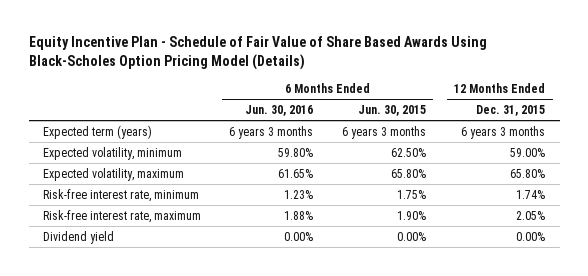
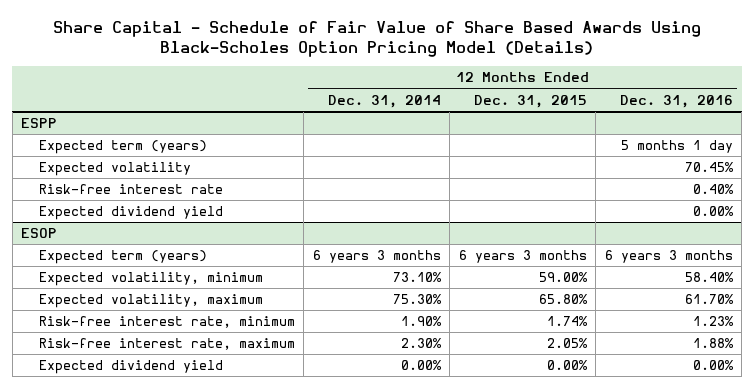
- Equity Incentive Plan - Schedule of Fair Value of Share Based Awards Using Black-Scholes Option Pricing Model (Details)
+ Share Capital - Schedule of Fair Value of Share Based Awards Using Black-Scholes Option Pricing Model (Details)
- | 6 Months Ended Jun. 30, 2016 | 6 Months Ended Jun. 30, 2015 | 12 Months Ended Dec. 31, 2015
+ | 12 Months Ended Dec. 31, 2014 | 12 Months Ended Dec. 31, 2015 | 12 Months Ended Dec. 31, 2016
+ ESPP
+ Expected term (years) | | | 5 months 1 day
+ Expected volatility | | | 70.45%
+ Risk-free interest rate | | | 0.40%
+ Expected dividend yield | | | 0.00%
+ ESOP
- Dividend yield | 0.00% | 0.00% | 0.00%
+ Expected dividend yield | 0.00% | 0.00% | 0.00%

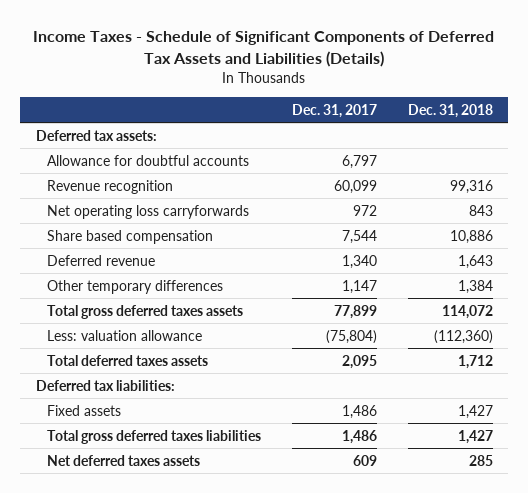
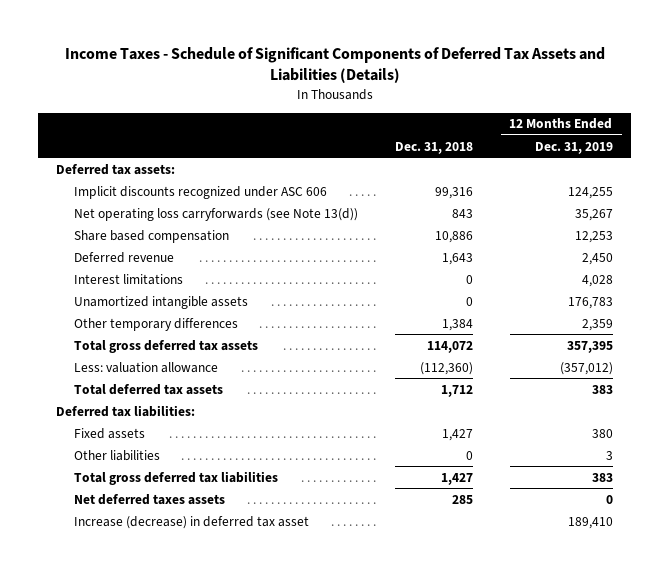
- | Dec. 31, 2017 | Dec. 31, 2018
+ | Dec. 31, 2018 | 12 Months Ended Dec. 31, 2019
- Allowance for doubtful accounts | 6,797 |
- Revenue recognition | 60,099 | 99,316
- Net operating loss carryforwards | 972 | 843
+ Implicit discounts recognized under ASC 606 | 99,316 | 124,255
+ Net operating loss carryforwards (see Note 13(d)) | 843 | 35,267
+ Interest limitations | 0 | 4,028
+ Unamortized intangible assets | 0 | 176,783
- Total gross deferred taxes assets | 77,899 | 114,072
+ Total gross deferred tax assets | 114,072 | 357,395
- Total deferred taxes assets | 2,095 | 1,712
+ Total deferred tax assets | 1,712 | 383
- Total gross deferred taxes liabilities | 1,486 | 1,427
+ Other liabilities | 0 | 3
+ Total gross deferred tax liabilities | 1,427 | 383
+ Increase (decrease) in deferred tax asset | | 189,410

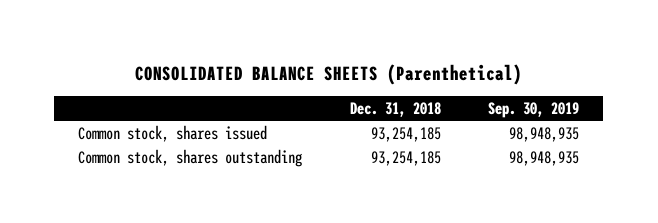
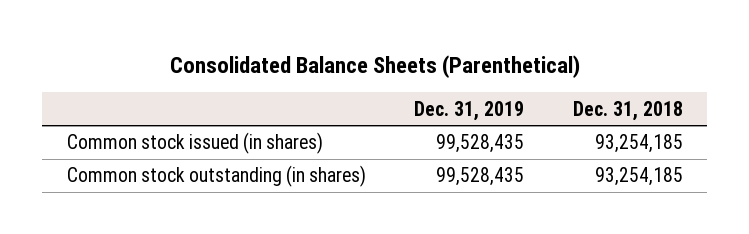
- CONSOLIDATED BALANCE SHEETS (Parenthetical)
+ Consolidated Balance Sheets (Parenthetical)
- | Dec. 31, 2018 | Sep. 30, 2019
+ | Dec. 31, 2019 | Dec. 31, 2018
- Common stock, shares issued | 93,254,185 | 98,948,935
- Common stock, shares outstanding | 93,254,185 | 98,948,935
+ Common stock issued (in shares) | 99,528,435 | 93,254,185
+ Common stock outstanding (in shares) | 99,528,435 | 93,254,185

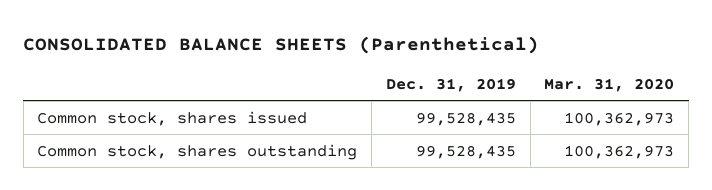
- Consolidated Balance Sheets (Parenthetical)
+ CONSOLIDATED BALANCE SHEETS (Parenthetical)
- | Dec. 31, 2019 | Dec. 31, 2018
+ | Dec. 31, 2019 | Mar. 31, 2020
- Common stock issued (in shares) | 99,528,435 | 93,254,185
- Common stock outstanding (in shares) | 99,528,435 | 93,254,185
+ Common stock, shares issued | 99,528,435 | 100,362,973
+ Common stock, shares outstanding | 99,528,435 | 100,362,973

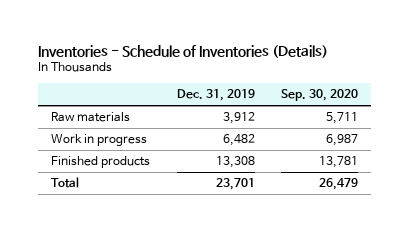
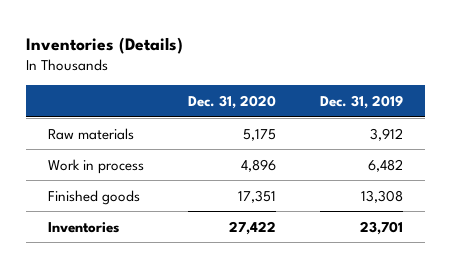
- Inventories - Schedule of Inventories (Details)
+ Inventories (Details)
- | Dec. 31, 2019 | Sep. 30, 2020
+ | Dec. 31, 2020 | Dec. 31, 2019
- Work in progress | 6,482 | 6,987
- Finished products | 13,308 | 13,781
- Total | 23,701 | 26,479
+ Work in process | 4,896 | 6,482
+ Finished goods | 17,351 | 13,308
+ Inventories | 27,422 | 23,701

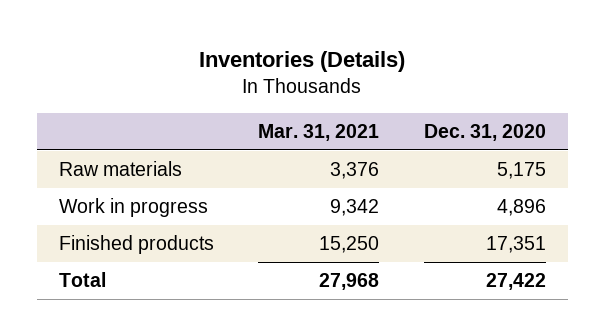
- | Dec. 31, 2020 | Dec. 31, 2019
+ | Mar. 31, 2021 | Dec. 31, 2020
- Work in process | 4,896 | 6,482
- Finished goods | 17,351 | 13,308
- Inventories | 27,422 | 23,701
+ Work in progress | 9,342 | 4,896
+ Finished products | 15,250 | 17,351
+ Total | 27,968 | 27,422

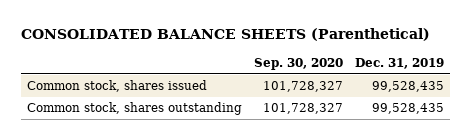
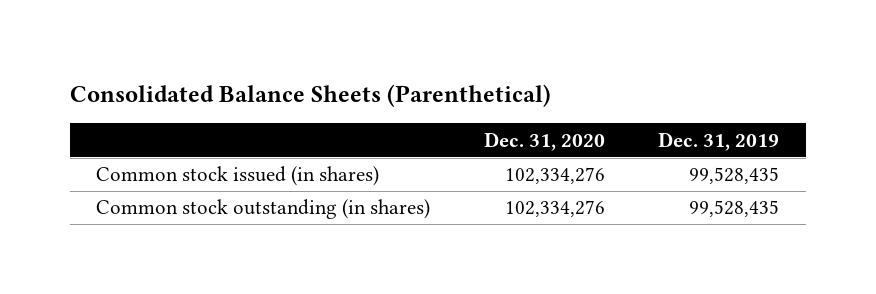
- CONSOLIDATED BALANCE SHEETS (Parenthetical)
+ Consolidated Balance Sheets (Parenthetical)
- | Sep. 30, 2020 | Dec. 31, 2019
+ | Dec. 31, 2020 | Dec. 31, 2019
- Common stock, shares issued | 101,728,327 | 99,528,435
- Common stock, shares outstanding | 101,728,327 | 99,528,435
+ Common stock issued (in shares) | 102,334,276 | 99,528,435
+ Common stock outstanding (in shares) | 102,334,276 | 99,528,435

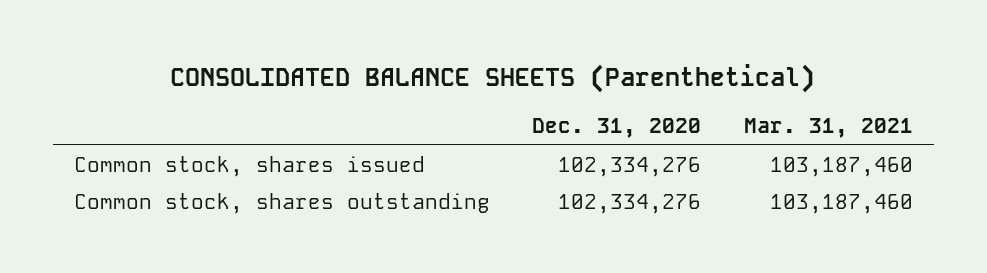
- Consolidated Balance Sheets (Parenthetical)
+ CONSOLIDATED BALANCE SHEETS (Parenthetical)
- | Dec. 31, 2020 | Dec. 31, 2019
+ | Dec. 31, 2020 | Mar. 31, 2021
- Common stock issued (in shares) | 102,334,276 | 99,528,435
- Common stock outstanding (in shares) | 102,334,276 | 99,528,435
+ Common stock, shares issued | 102,334,276 | 103,187,460
+ Common stock, shares outstanding | 102,334,276 | 103,187,460

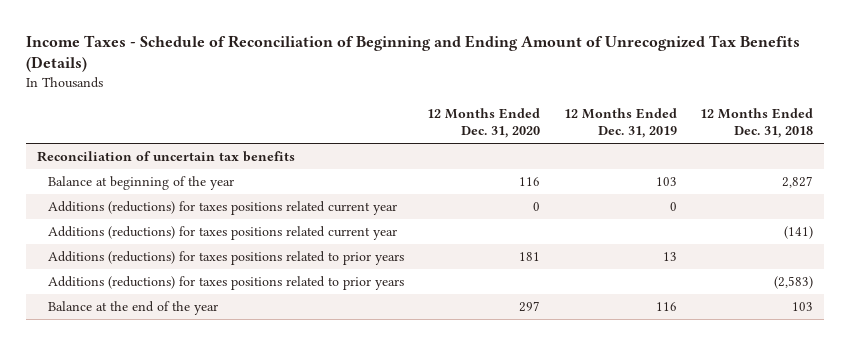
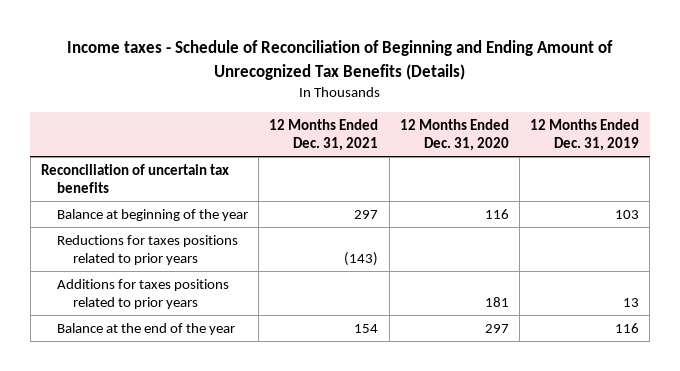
- Income Taxes - Schedule of Reconciliation of Beginning and Ending Amount of Unrecognized Tax Benefits (Details)
+ Income taxes - Schedule of Reconciliation of Beginning and Ending Amount of Unrecognized Tax Benefits (Details)
- | 12 Months Ended Dec. 31, 2020 | 12 Months Ended Dec. 31, 2019 | 12 Months Ended Dec. 31, 2018
+ | 12 Months Ended Dec. 31, 2021 | 12 Months Ended Dec. 31, 2020 | 12 Months Ended Dec. 31, 2019
- Additions (reductions) for taxes positions related current year | 0 | 0 |
- Additions (reductions) for taxes positions related current year | | | (141)
- Additions (reductions) for taxes positions related to prior years | 181 | 13 |
- Additions (reductions) for taxes positions related to prior years | | | (2,583)
+ Reductions for taxes positions related to prior years | (143) | |
+ Additions for taxes positions related to prior years | | 181 | 13

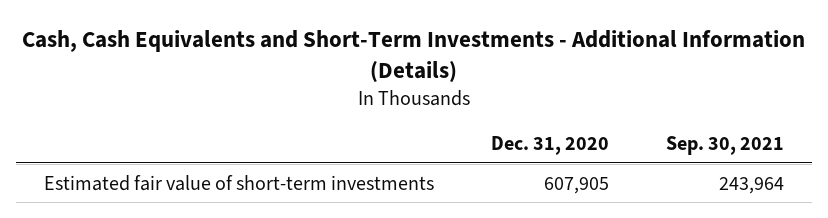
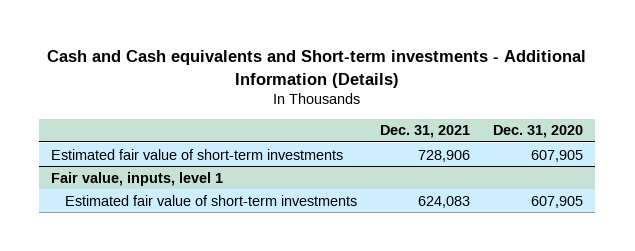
- Cash, Cash Equivalents and Short-Term Investments - Additional Information (Details)
+ Cash and Cash equivalents and Short-term investments - Additional Information (Details)
- | Dec. 31, 2020 | Sep. 30, 2021
+ | Dec. 31, 2021 | Dec. 31, 2020
+ Fair value, inputs, level 1
+ Estimated fair value of short-term investments | 624,083 | 607,905

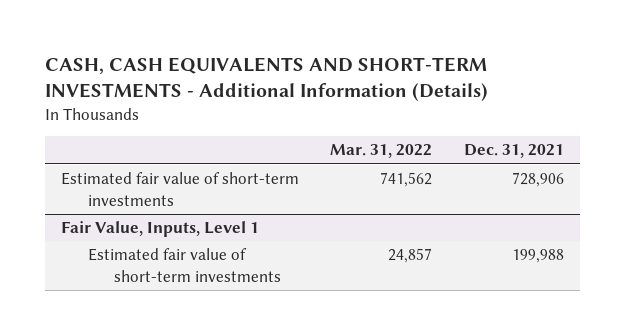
- Cash and Cash equivalents and Short-term investments - Additional Information (Details)
+ CASH, CASH EQUIVALENTS AND SHORT-TERM INVESTMENTS - Additional Information (Details)
- | Dec. 31, 2021 | Dec. 31, 2020
+ | Mar. 31, 2022 | Dec. 31, 2021
- Fair value, inputs, level 1
- Estimated fair value of short-term investments | 624,083 | 607,905
+ Fair Value, Inputs, Level 1
+ Estimated fair value of short-term investments | 24,857 | 199,988

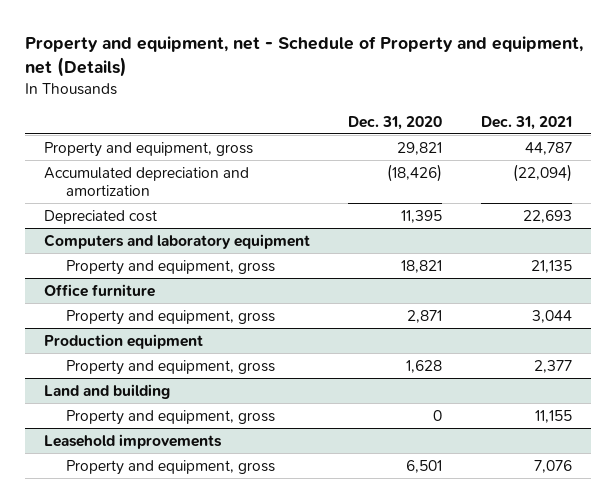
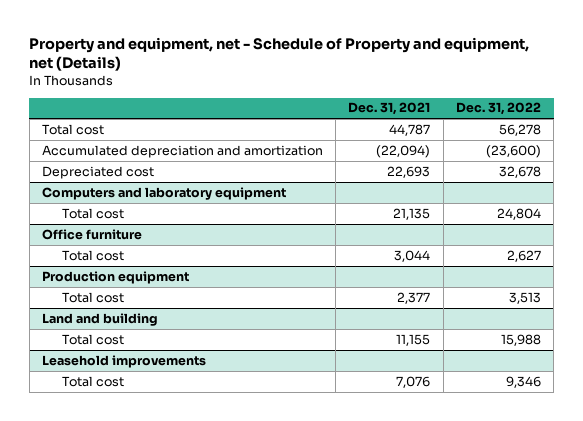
- | Dec. 31, 2020 | Dec. 31, 2021
+ | Dec. 31, 2021 | Dec. 31, 2022
- Property and equipment, gross | 29,821 | 44,787
+ Total cost | 44,787 | 56,278
@ Computers and laboratory equipment
- Property and equipment, gross | 18,821 | 21,135
+ Total cost | 21,135 | 24,804
@ Office furniture
- Property and equipment, gross | 2,871 | 3,044
+ Total cost | 3,044 | 2,627
@ Production equipment
- Property and equipment, gross | 1,628 | 2,377
+ Total cost | 2,377 | 3,513
@ Land and building
- Property and equipment, gross | 0 | 11,155
+ Total cost | 11,155 | 15,988
@ Leasehold improvements
- Property and equipment, gross | 6,501 | 7,076
+ Total cost | 7,076 | 9,346

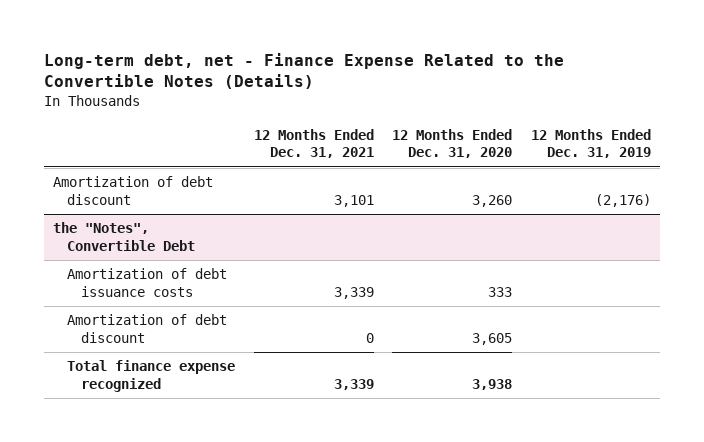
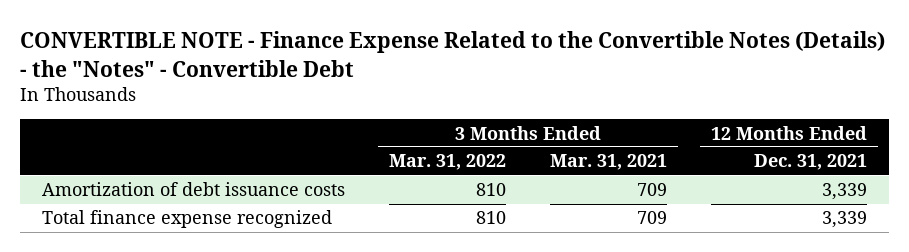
- Long-term debt, net - Finance Expense Related to the Convertible Notes (Details)
+ CONVERTIBLE NOTE - Finance Expense Related to the Convertible Notes (Details) - the "Notes" - Convertible Debt
- | 12 Months Ended Dec. 31, 2021 | 12 Months Ended Dec. 31, 2020 | 12 Months Ended Dec. 31, 2019
+ | 3 Months Ended Mar. 31, 2022 | 3 Months Ended Mar. 31, 2021 | 12 Months Ended Dec. 31, 2021
- Amortization of debt discount | 3,101 | 3,260 | (2,176)
- the "Notes", Convertible Debt
- Amortization of debt discount | 0 | 3,605 |

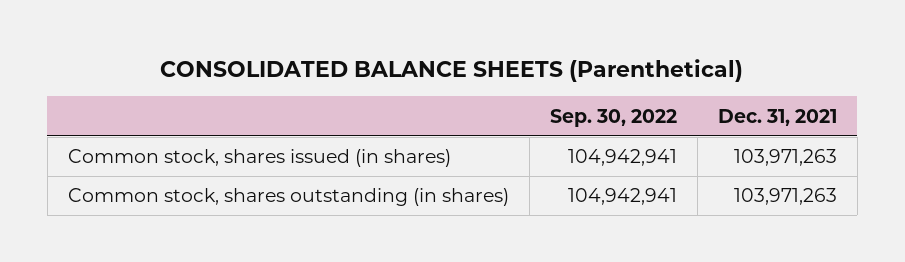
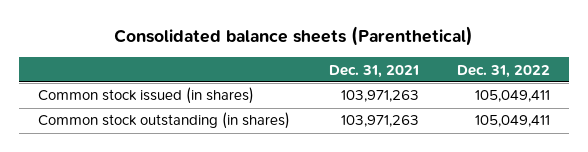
- CONSOLIDATED BALANCE SHEETS (Parenthetical)
+ Consolidated balance sheets (Parenthetical)
- | Sep. 30, 2022 | Dec. 31, 2021
+ | Dec. 31, 2021 | Dec. 31, 2022
- Common stock, shares issued (in shares) | 104,942,941 | 103,971,263
- Common stock, shares outstanding (in shares) | 104,942,941 | 103,971,263
+ Common stock issued (in shares) | 103,971,263 | 105,049,411
+ Common stock outstanding (in shares) | 103,971,263 | 105,049,411

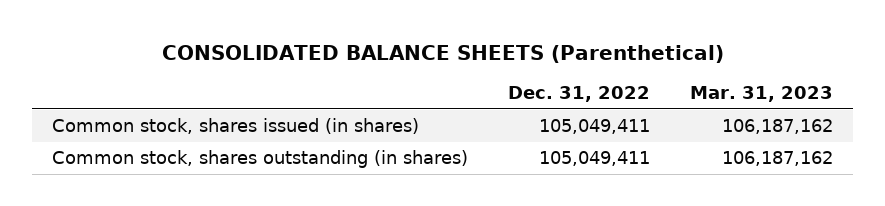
- Consolidated balance sheets (Parenthetical)
+ CONSOLIDATED BALANCE SHEETS (Parenthetical)
- | Dec. 31, 2021 | Dec. 31, 2022
+ | Dec. 31, 2022 | Mar. 31, 2023
- Common stock issued (in shares) | 103,971,263 | 105,049,411
- Common stock outstanding (in shares) | 103,971,263 | 105,049,411
+ Common stock, shares issued (in shares) | 105,049,411 | 106,187,162
+ Common stock, shares outstanding (in shares) | 105,049,411 | 106,187,162

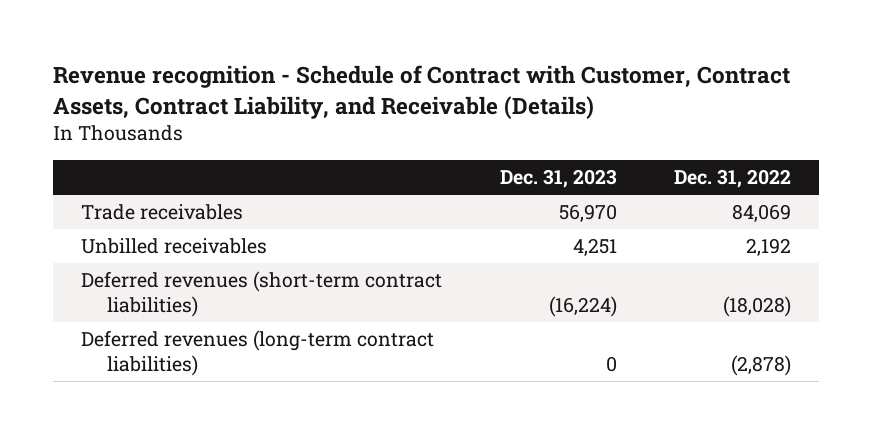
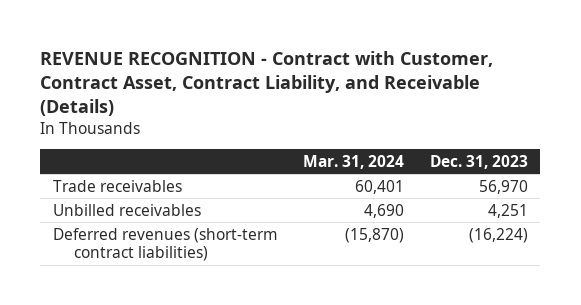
- Revenue recognition - Schedule of Contract with Customer, Contract Assets, Contract Liability, and Receivable (Details)
+ REVENUE RECOGNITION - Contract with Customer, Contract Asset, Contract Liability, and Receivable (Details)
- | Dec. 31, 2023 | Dec. 31, 2022
+ | Mar. 31, 2024 | Dec. 31, 2023
- Deferred revenues (long-term contract liabilities) | 0 | (2,878)

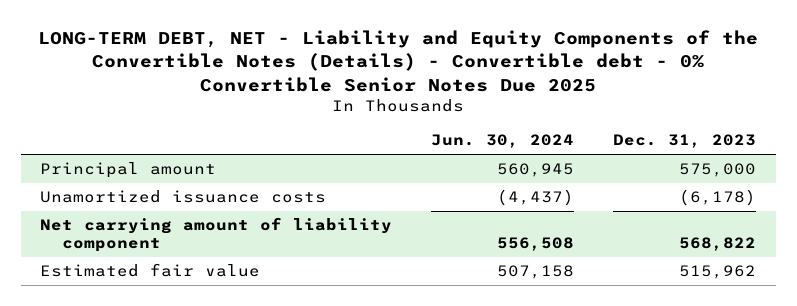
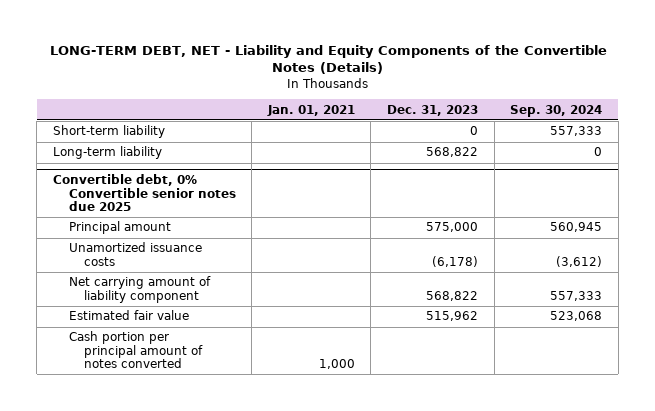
- LONG-TERM DEBT, NET - Liability and Equity Components of the Convertible Notes (Details) - Convertible debt - 0% Convertible Senior Notes Due 2025
+ LONG-TERM DEBT, NET - Liability and Equity Components of the Convertible Notes (Details)
- | Jun. 30, 2024 | Dec. 31, 2023
+ | Jan. 01, 2021 | Dec. 31, 2023 | Sep. 30, 2024
+ Short-term liability | | 0 | 557,333
+ Long-term liability | | 568,822 | 0
+ Convertible debt, 0% Convertible senior notes due 2025
+ Cash portion per principal amount of notes converted | 1,000 | |

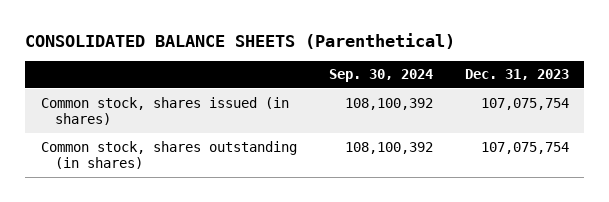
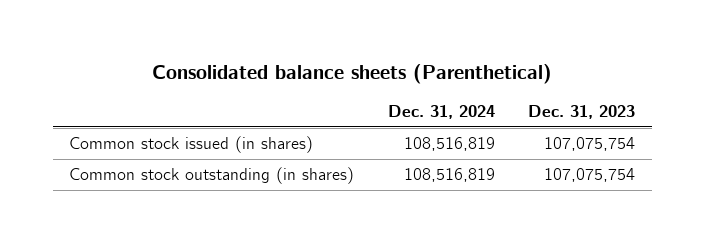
- CONSOLIDATED BALANCE SHEETS (Parenthetical)
+ Consolidated balance sheets (Parenthetical)
- | Sep. 30, 2024 | Dec. 31, 2023
+ | Dec. 31, 2024 | Dec. 31, 2023
- Common stock, shares issued (in shares) | 108,100,392 | 107,075,754
- Common stock, shares outstanding (in shares) | 108,100,392 | 107,075,754
+ Common stock issued (in shares) | 108,516,819 | 107,075,754
+ Common stock outstanding (in shares) | 108,516,819 | 107,075,754

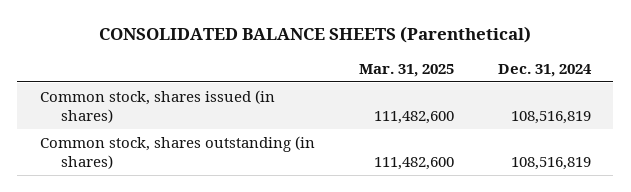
- Consolidated balance sheets (Parenthetical)
+ CONSOLIDATED BALANCE SHEETS (Parenthetical)
- | Dec. 31, 2024 | Dec. 31, 2023
+ | Mar. 31, 2025 | Dec. 31, 2024
- Common stock issued (in shares) | 108,516,819 | 107,075,754
- Common stock outstanding (in shares) | 108,516,819 | 107,075,754
+ Common stock, shares issued (in shares) | 111,482,600 | 108,516,819
+ Common stock, shares outstanding (in shares) | 111,482,600 | 108,516,819

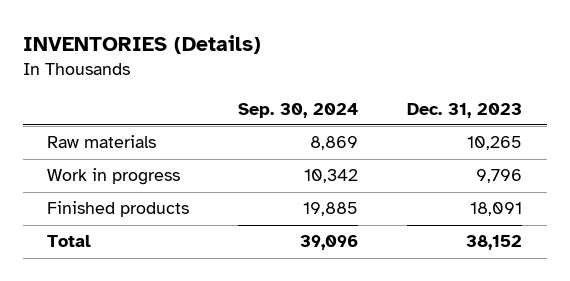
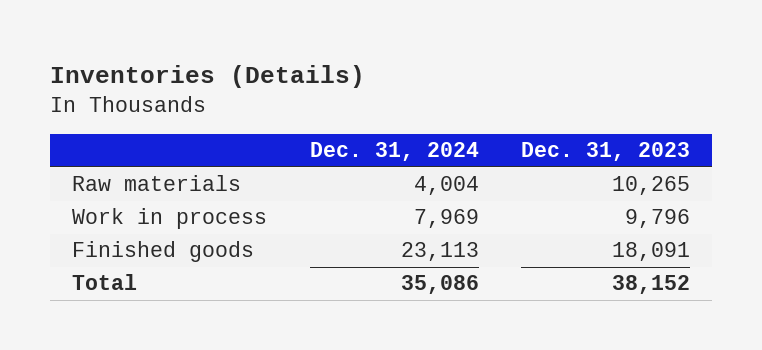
- INVENTORIES (Details)
+ Inventories (Details)
- | Sep. 30, 2024 | Dec. 31, 2023
+ | Dec. 31, 2024 | Dec. 31, 2023
- Work in progress | 10,342 | 9,796
- Finished products | 19,885 | 18,091
+ Work in process | 7,969 | 9,796
+ Finished goods | 23,113 | 18,091

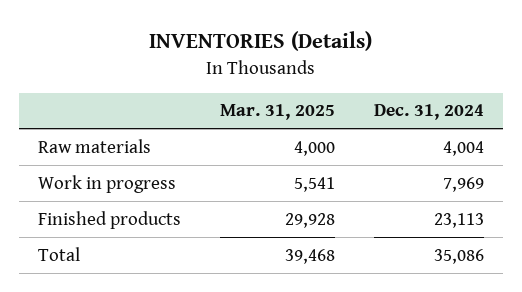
- Inventories (Details)
+ INVENTORIES (Details)
- | Dec. 31, 2024 | Dec. 31, 2023
+ | Mar. 31, 2025 | Dec. 31, 2024
- Work in process | 7,969 | 9,796
- Finished goods | 23,113 | 18,091
+ Work in progress | 5,541 | 7,969
+ Finished products | 29,928 | 23,113

